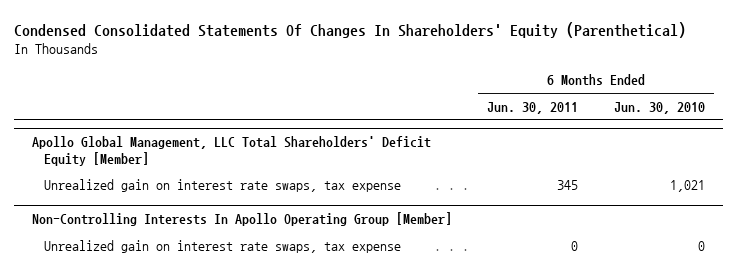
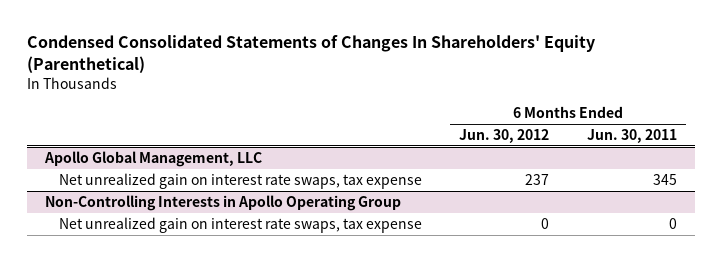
- Condensed Consolidated Statements Of Changes In Shareholders' Equity (Parenthetical)
+ Condensed Consolidated Statements of Changes In Shareholders' Equity (Parenthetical)
- | 6 Months Ended Jun. 30, 2011 | 6 Months Ended Jun. 30, 2010
+ | 6 Months Ended Jun. 30, 2012 | 6 Months Ended Jun. 30, 2011
- Apollo Global Management, LLC Total Shareholders' Deficit Equity [Member]
- Unrealized gain on interest rate swaps, tax expense | 345 | 1,021
- Non-Controlling Interests In Apollo Operating Group [Member]
- Unrealized gain on interest rate swaps, tax expense | 0 | 0
+ Apollo Global Management, LLC
+ Net unrealized gain on interest rate swaps, tax expense | 237 | 345
+ Non-Controlling Interests in Apollo Operating Group
+ Net unrealized gain on interest rate swaps, tax expense | 0 | 0

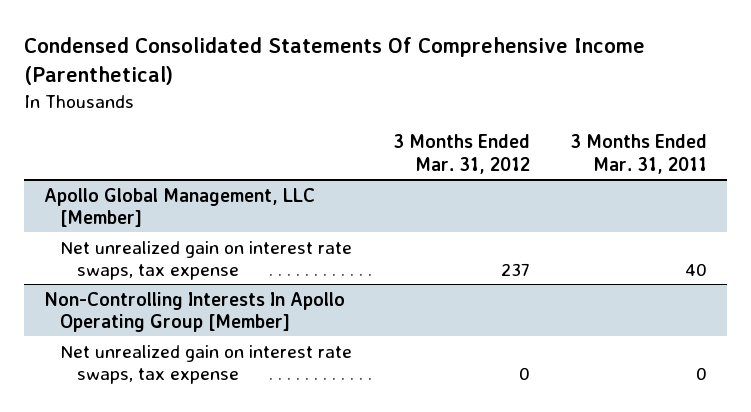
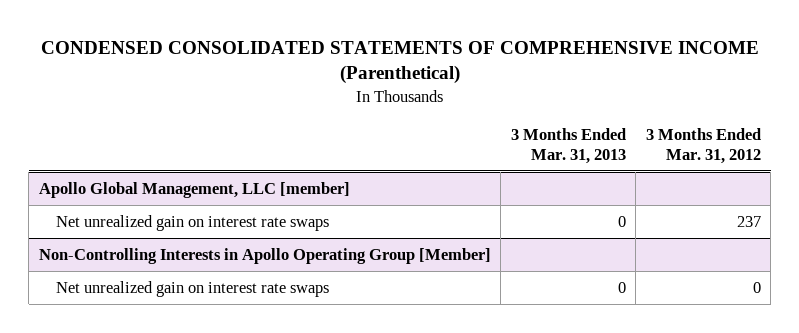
- Condensed Consolidated Statements Of Comprehensive Income (Parenthetical)
+ CONDENSED CONSOLIDATED STATEMENTS OF COMPREHENSIVE INCOME (Parenthetical)
- | 3 Months Ended Mar. 31, 2012 | 3 Months Ended Mar. 31, 2011
+ | 3 Months Ended Mar. 31, 2013 | 3 Months Ended Mar. 31, 2012
- Apollo Global Management, LLC [Member]
- Net unrealized gain on interest rate swaps, tax expense | 237 | 40
- Non-Controlling Interests In Apollo Operating Group [Member]
- Net unrealized gain on interest rate swaps, tax expense | 0 | 0
+ Apollo Global Management, LLC [member]
+ Net unrealized gain on interest rate swaps | 0 | 237
+ Non-Controlling Interests in Apollo Operating Group [Member]
+ Net unrealized gain on interest rate swaps | 0 | 0

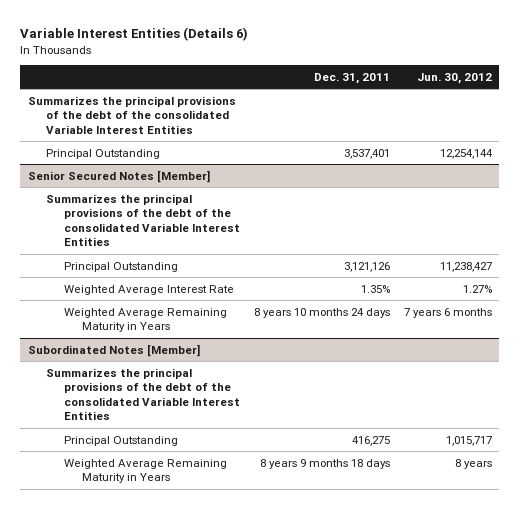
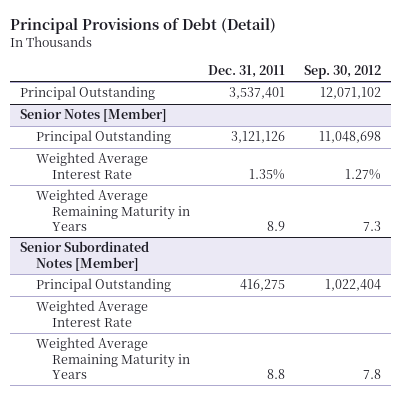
- Variable Interest Entities (Details 6)
+ Principal Provisions of Debt (Detail)
- | Dec. 31, 2011 | Jun. 30, 2012
+ | Dec. 31, 2011 | Sep. 30, 2012
- Summarizes the principal provisions of the debt of the consolidated Variable Interest Entities
- Senior Secured Notes [Member]
- Summarizes the principal provisions of the debt of the consolidated Variable Interest Entities
+ Senior Notes [Member]
- Weighted Average Remaining Maturity in Years | 8 years 10 months 24 days | 7 years 6 months
- Subordinated Notes [Member]
- Summarizes the principal provisions of the debt of the consolidated Variable Interest Entities
+ Weighted Average Remaining Maturity in Years | 8.9 | 7.3
+ Senior Subordinated Notes [Member]
- Weighted Average Remaining Maturity in Years | 8 years 9 months 18 days | 8 years
+ Weighted Average Interest Rate
+ Weighted Average Remaining Maturity in Years | 8.8 | 7.8

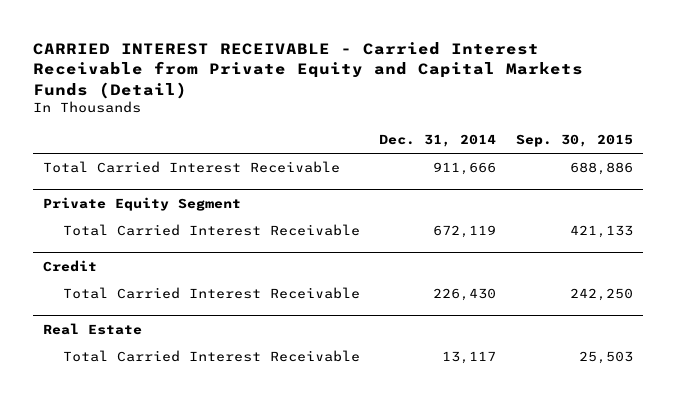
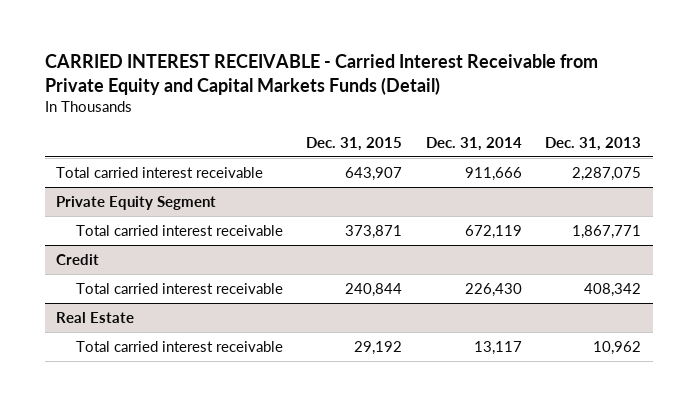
- | Dec. 31, 2014 | Sep. 30, 2015
+ | Dec. 31, 2015 | Dec. 31, 2014 | Dec. 31, 2013
- Total Carried Interest Receivable | 911,666 | 688,886
+ Total carried interest receivable | 643,907 | 911,666 | 2,287,075
@ Private Equity Segment
- Total Carried Interest Receivable | 672,119 | 421,133
+ Total carried interest receivable | 373,871 | 672,119 | 1,867,771
@ Credit
- Total Carried Interest Receivable | 226,430 | 242,250
+ Total carried interest receivable | 240,844 | 226,430 | 408,342
@ Real Estate
- Total Carried Interest Receivable | 13,117 | 25,503
+ Total carried interest receivable | 29,192 | 13,117 | 10,962

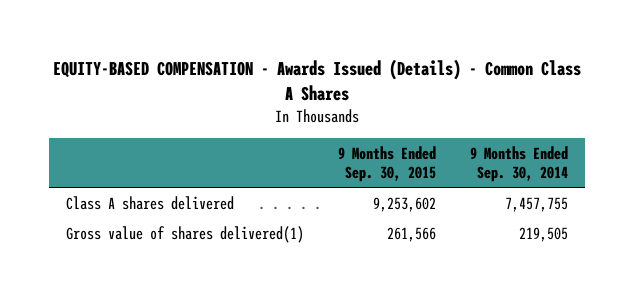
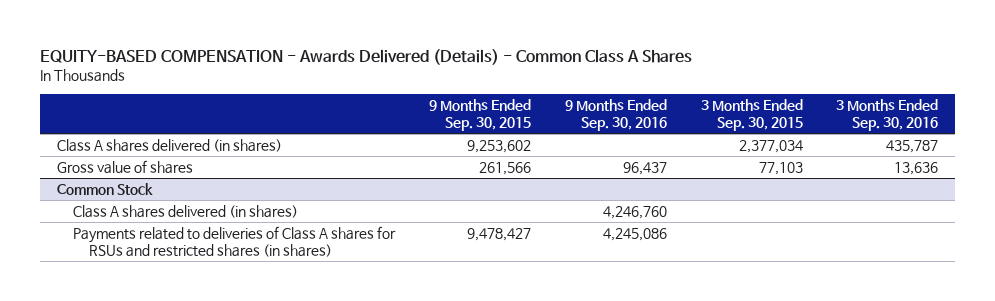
- EQUITY-BASED COMPENSATION - Awards Issued (Details) - Common Class A Shares
+ EQUITY-BASED COMPENSATION - Awards Delivered (Details) - Common Class A Shares
- | 9 Months Ended Sep. 30, 2015 | 9 Months Ended Sep. 30, 2014
+ | 9 Months Ended Sep. 30, 2015 | 9 Months Ended Sep. 30, 2016 | 3 Months Ended Sep. 30, 2015 | 3 Months Ended Sep. 30, 2016
- Class A shares delivered | 9,253,602 | 7,457,755
- Gross value of shares delivered(1) | 261,566 | 219,505
+ Class A shares delivered (in shares) | 9,253,602 | | 2,377,034 | 435,787
+ Gross value of shares | 261,566 | 96,437 | 77,103 | 13,636
+ Common Stock
+ Class A shares delivered (in shares) | | 4,246,760 | |
+ Payments related to deliveries of Class A shares for RSUs and restricted shares (in shares) | 9,478,427 | 4,245,086 | |

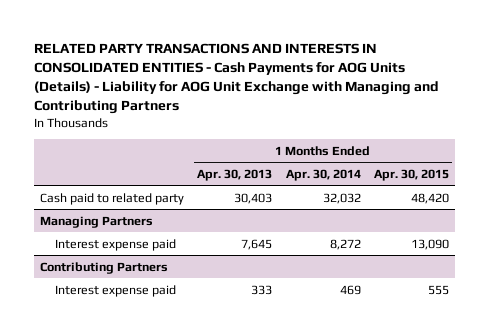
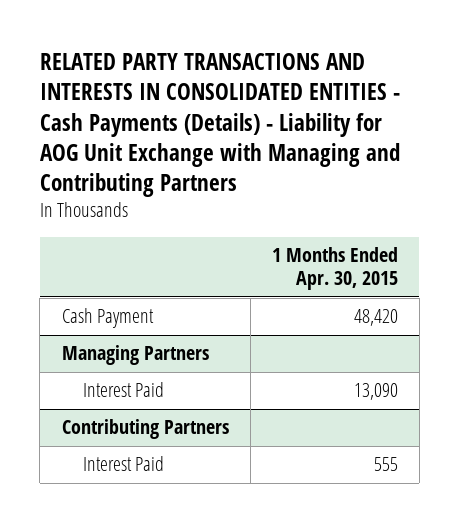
- RELATED PARTY TRANSACTIONS AND INTERESTS IN CONSOLIDATED ENTITIES - Cash Payments for AOG Units (Details) - Liability for AOG Unit Exchange with Managing and Contributing Partners
+ RELATED PARTY TRANSACTIONS AND INTERESTS IN CONSOLIDATED ENTITIES - Cash Payments (Details) - Liability for AOG Unit Exchange with Managing and Contributing Partners
- | 1 Months Ended Apr. 30, 2013 | 1 Months Ended Apr. 30, 2014 | 1 Months Ended Apr. 30, 2015
+ | 1 Months Ended Apr. 30, 2015
- Cash paid to related party | 30,403 | 32,032 | 48,420
+ Cash Payment | 48,420
@ Managing Partners
- Interest expense paid | 7,645 | 8,272 | 13,090
+ Interest Paid | 13,090
@ Contributing Partners
- Interest expense paid | 333 | 469 | 555
+ Interest Paid | 555

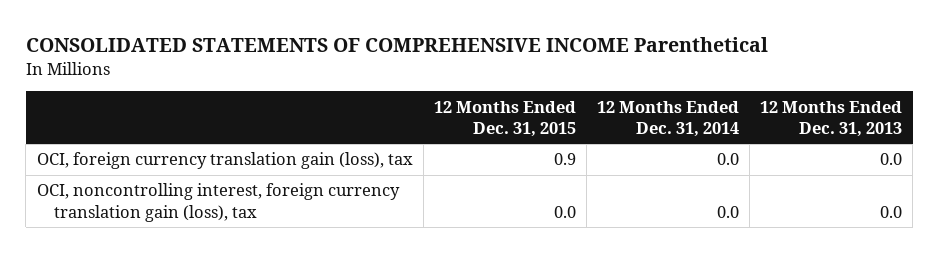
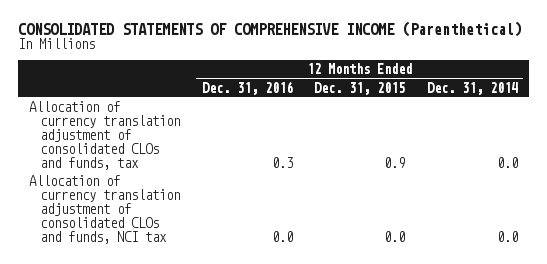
- CONSOLIDATED STATEMENTS OF COMPREHENSIVE INCOME Parenthetical
+ CONSOLIDATED STATEMENTS OF COMPREHENSIVE INCOME (Parenthetical)
- | 12 Months Ended Dec. 31, 2015 | 12 Months Ended Dec. 31, 2014 | 12 Months Ended Dec. 31, 2013
+ | 12 Months Ended Dec. 31, 2016 | 12 Months Ended Dec. 31, 2015 | 12 Months Ended Dec. 31, 2014
- OCI, foreign currency translation gain (loss), tax | 0.9 | 0.0 | 0.0
- OCI, noncontrolling interest, foreign currency translation gain (loss), tax | 0.0 | 0.0 | 0.0
+ Allocation of currency translation adjustment of consolidated CLOs and funds, tax | 0.3 | 0.9 | 0.0
+ Allocation of currency translation adjustment of consolidated CLOs and funds, NCI tax | 0.0 | 0.0 | 0.0

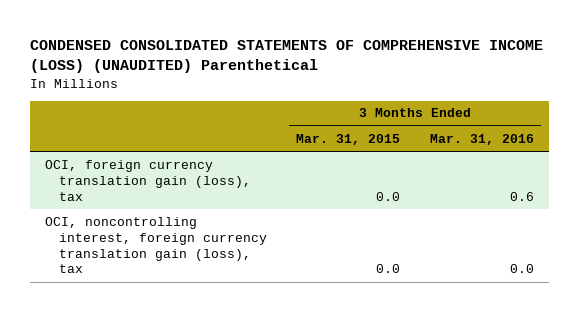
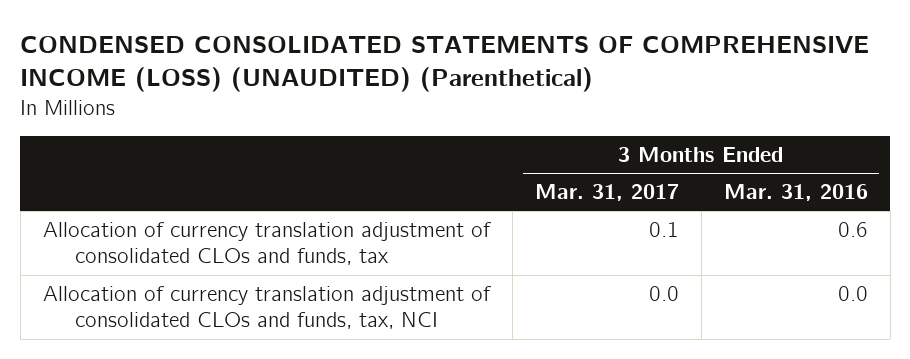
- CONDENSED CONSOLIDATED STATEMENTS OF COMPREHENSIVE INCOME (LOSS) (UNAUDITED) Parenthetical
+ CONDENSED CONSOLIDATED STATEMENTS OF COMPREHENSIVE INCOME (LOSS) (UNAUDITED) (Parenthetical)
- | 3 Months Ended Mar. 31, 2015 | 3 Months Ended Mar. 31, 2016
+ | 3 Months Ended Mar. 31, 2017 | 3 Months Ended Mar. 31, 2016
- OCI, foreign currency translation gain (loss), tax | 0.0 | 0.6
- OCI, noncontrolling interest, foreign currency translation gain (loss), tax | 0.0 | 0.0
+ Allocation of currency translation adjustment of consolidated CLOs and funds, tax | 0.1 | 0.6
+ Allocation of currency translation adjustment of consolidated CLOs and funds, tax, NCI | 0.0 | 0.0

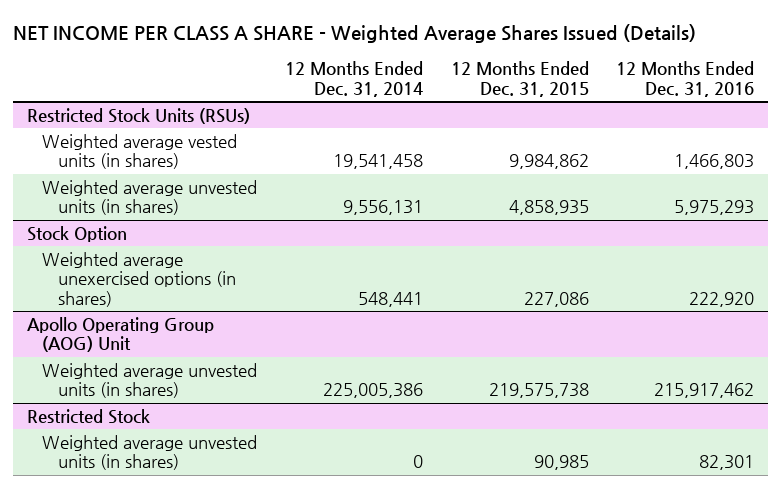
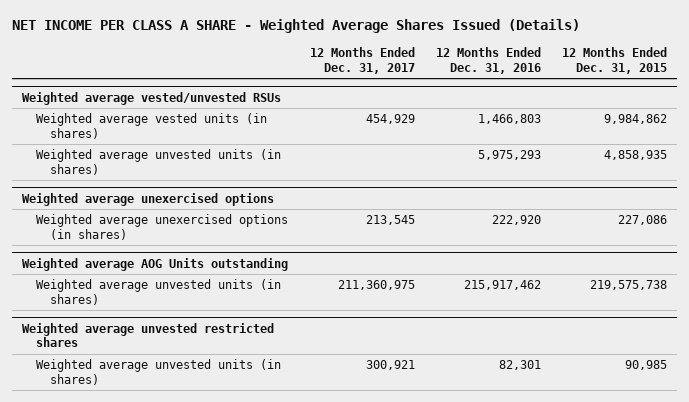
- | 12 Months Ended Dec. 31, 2014 | 12 Months Ended Dec. 31, 2015 | 12 Months Ended Dec. 31, 2016
+ | 12 Months Ended Dec. 31, 2017 | 12 Months Ended Dec. 31, 2016 | 12 Months Ended Dec. 31, 2015
- Restricted Stock Units (RSUs)
+ Weighted average vested/unvested RSUs
- Stock Option
+ Weighted average unexercised options
- Apollo Operating Group (AOG) Unit
+ Weighted average AOG Units outstanding
- Restricted Stock
+ Weighted average unvested restricted shares

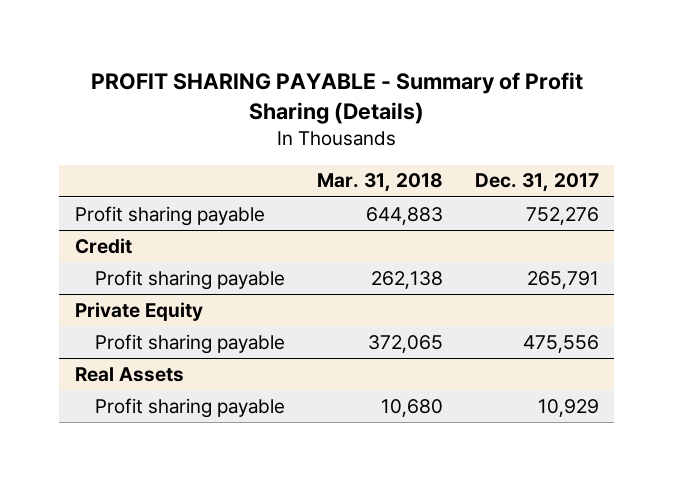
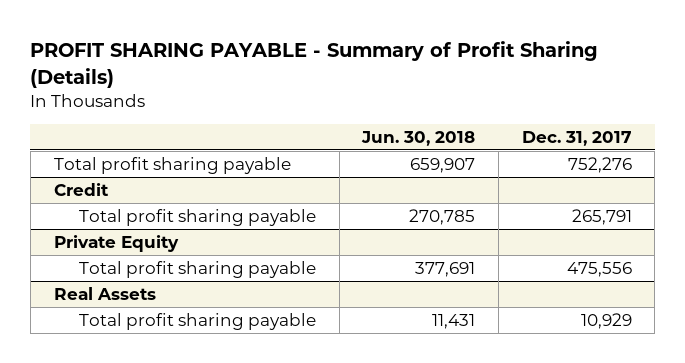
- | Mar. 31, 2018 | Dec. 31, 2017
+ | Jun. 30, 2018 | Dec. 31, 2017
- Profit sharing payable | 644,883 | 752,276
+ Total profit sharing payable | 659,907 | 752,276
@ Credit
- Profit sharing payable | 262,138 | 265,791
+ Total profit sharing payable | 270,785 | 265,791
@ Private Equity
- Profit sharing payable | 372,065 | 475,556
+ Total profit sharing payable | 377,691 | 475,556
@ Real Assets
- Profit sharing payable | 10,680 | 10,929
+ Total profit sharing payable | 11,431 | 10,929

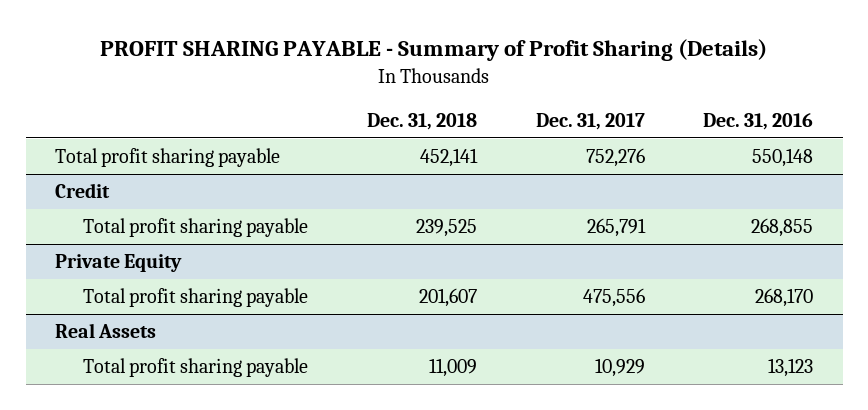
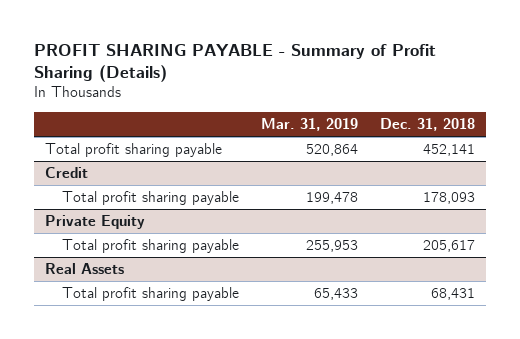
- | Dec. 31, 2018 | Dec. 31, 2017 | Dec. 31, 2016
+ | Mar. 31, 2019 | Dec. 31, 2018
@ Credit
- Total profit sharing payable | 239,525 | 265,791 | 268,855
+ Total profit sharing payable | 199,478 | 178,093
@ Private Equity
- Total profit sharing payable | 201,607 | 475,556 | 268,170
+ Total profit sharing payable | 255,953 | 205,617
@ Real Assets
- Total profit sharing payable | 11,009 | 10,929 | 13,123
+ Total profit sharing payable | 65,433 | 68,431

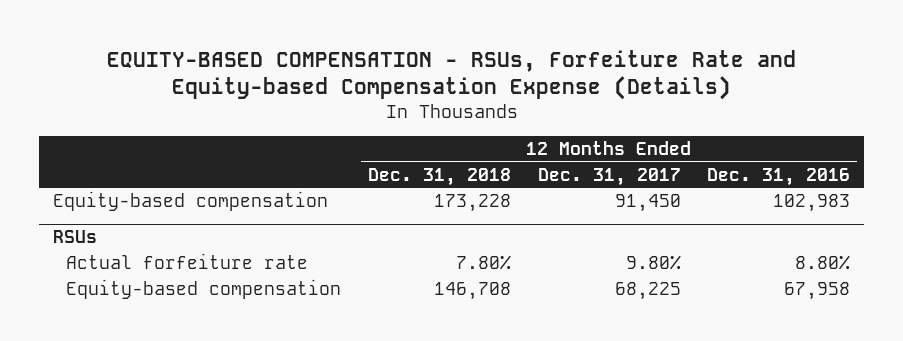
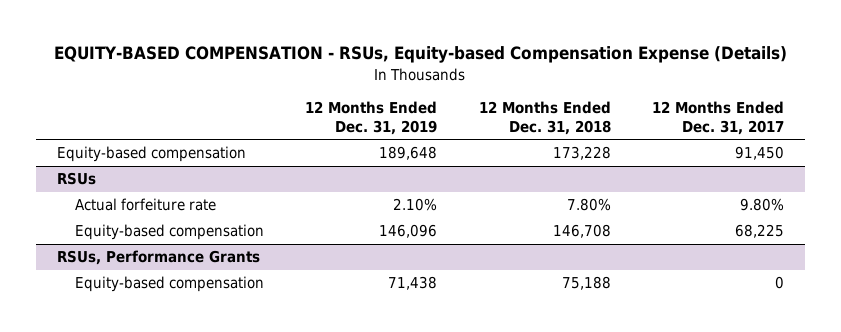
- EQUITY-BASED COMPENSATION - RSUs, Forfeiture Rate and Equity-based Compensation Expense (Details)
+ EQUITY-BASED COMPENSATION - RSUs, Equity-based Compensation Expense (Details)
- | 12 Months Ended Dec. 31, 2018 | 12 Months Ended Dec. 31, 2017 | 12 Months Ended Dec. 31, 2016
+ | 12 Months Ended Dec. 31, 2019 | 12 Months Ended Dec. 31, 2018 | 12 Months Ended Dec. 31, 2017
+ RSUs, Performance Grants
+ Equity-based compensation | 71,438 | 75,188 | 0

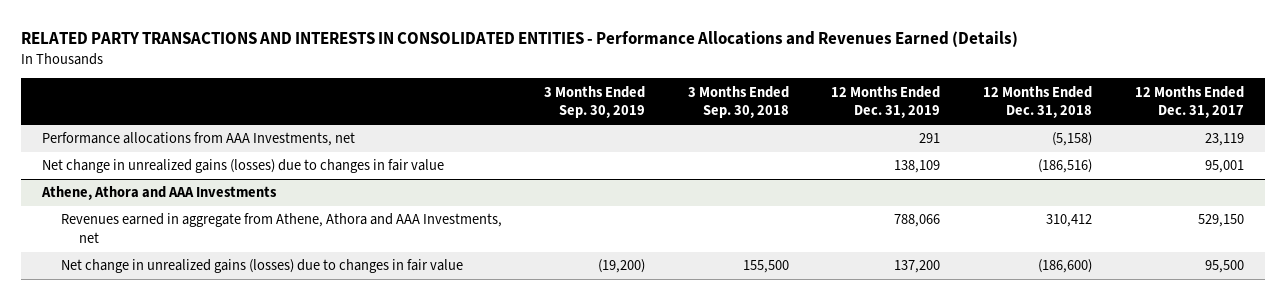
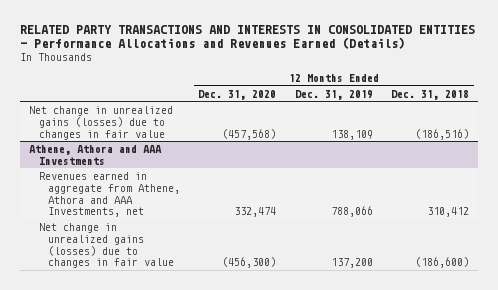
- | 3 Months Ended Sep. 30, 2019 | 3 Months Ended Sep. 30, 2018 | 12 Months Ended Dec. 31, 2019 | 12 Months Ended Dec. 31, 2018 | 12 Months Ended Dec. 31, 2017
+ | 12 Months Ended Dec. 31, 2020 | 12 Months Ended Dec. 31, 2019 | 12 Months Ended Dec. 31, 2018
- Performance allocations from AAA Investments, net | | | 291 | (5,158) | 23,119

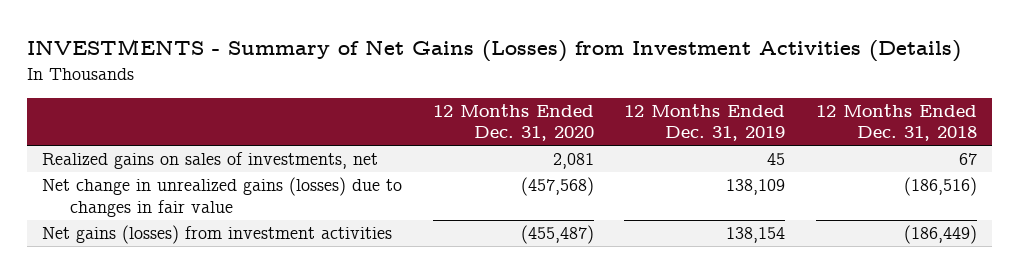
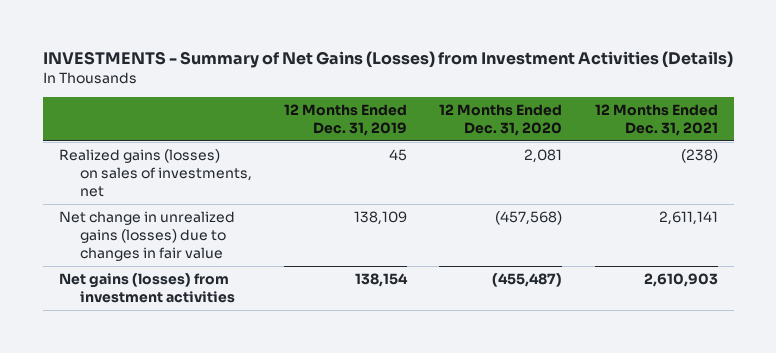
- | 12 Months Ended Dec. 31, 2020 | 12 Months Ended Dec. 31, 2019 | 12 Months Ended Dec. 31, 2018
+ | 12 Months Ended Dec. 31, 2019 | 12 Months Ended Dec. 31, 2020 | 12 Months Ended Dec. 31, 2021
- Realized gains on sales of investments, net | 2,081 | 45 | 67
+ Realized gains (losses) on sales of investments, net | 45 | 2,081 | (238)

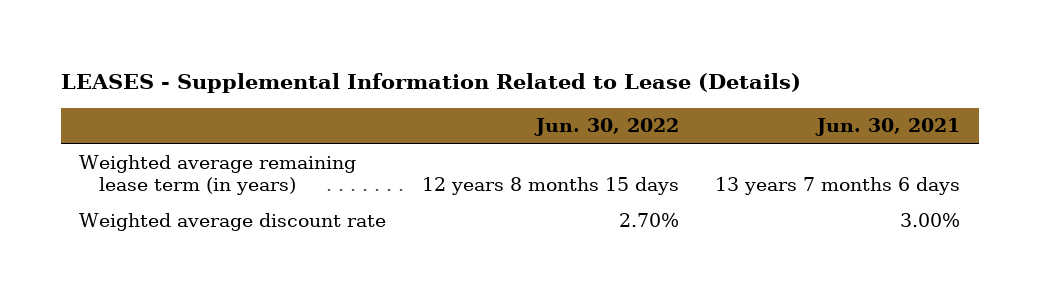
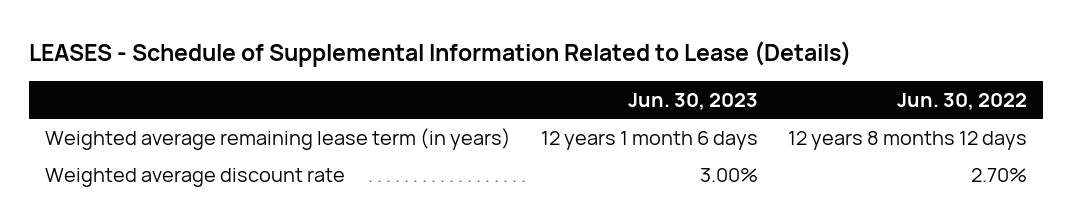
- LEASES - Supplemental Information Related to Lease (Details)
+ LEASES - Schedule of Supplemental Information Related to Lease (Details)
- | Jun. 30, 2022 | Jun. 30, 2021
+ | Jun. 30, 2023 | Jun. 30, 2022
- Weighted average remaining lease term (in years) | 12 years 8 months 15 days | 13 years 7 months 6 days
+ Weighted average remaining lease term (in years) | 12 years 1 month 6 days | 12 years 8 months 12 days

